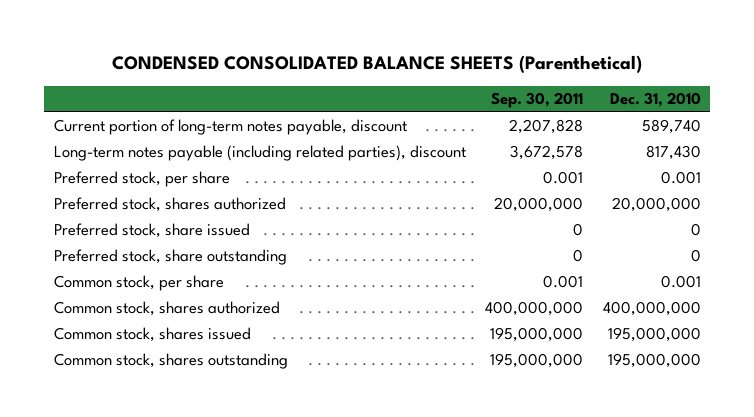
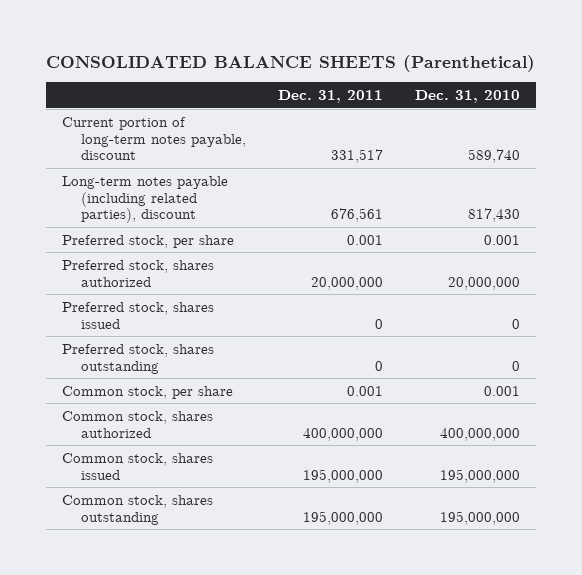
- CONDENSED CONSOLIDATED BALANCE SHEETS (Parenthetical)
+ CONSOLIDATED BALANCE SHEETS (Parenthetical)
- | Sep. 30, 2011 | Dec. 31, 2010
+ | Dec. 31, 2011 | Dec. 31, 2010
- Preferred stock, share issued | 0 | 0
- Preferred stock, share outstanding | 0 | 0
+ Preferred stock, shares issued | 0 | 0
+ Preferred stock, shares outstanding | 0 | 0

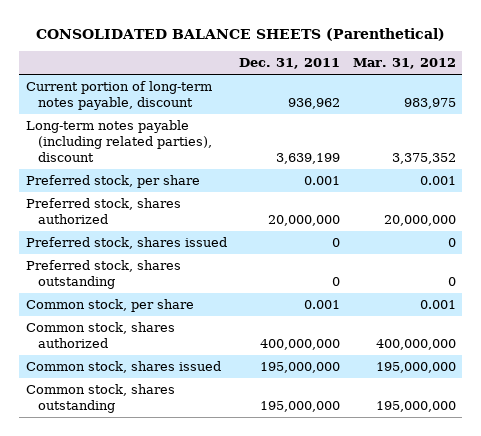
- | Dec. 31, 2011 | Dec. 31, 2010
+ | Dec. 31, 2011 | Mar. 31, 2012
- Current portion of long-term notes payable, discount | 331,517 | 589,740
- Long-term notes payable (including related parties), discount | 676,561 | 817,430
+ Current portion of long-term notes payable, discount | 936,962 | 983,975
+ Long-term notes payable (including related parties), discount | 3,639,199 | 3,375,352

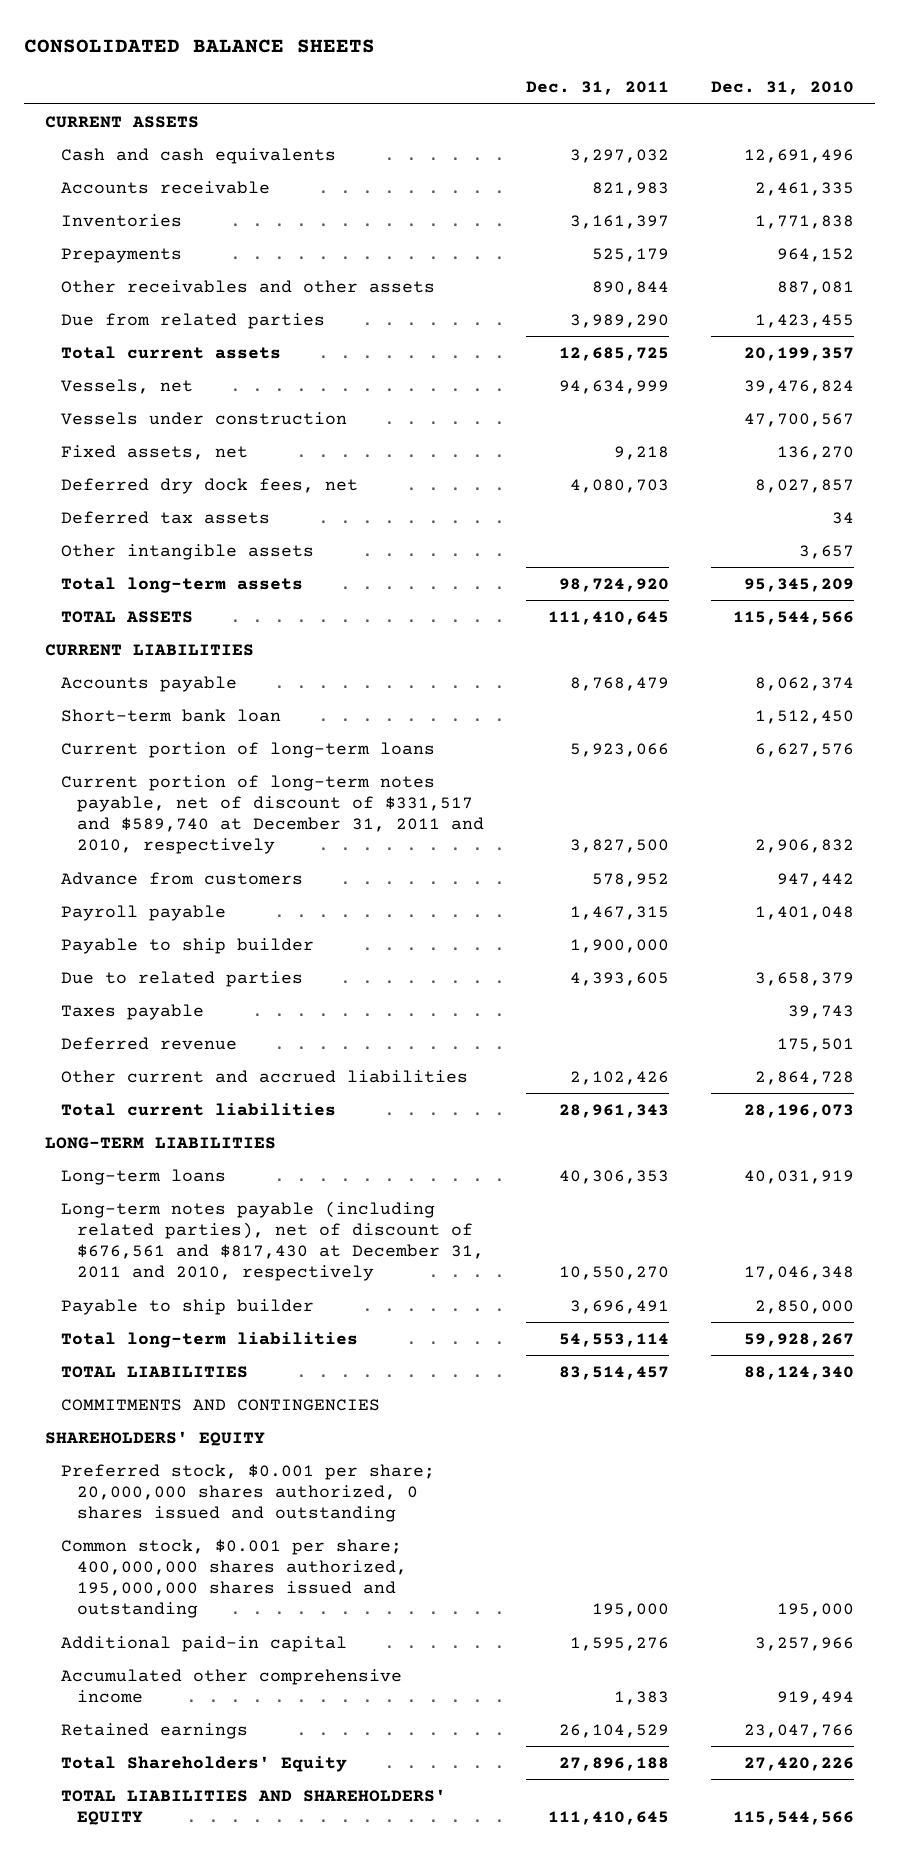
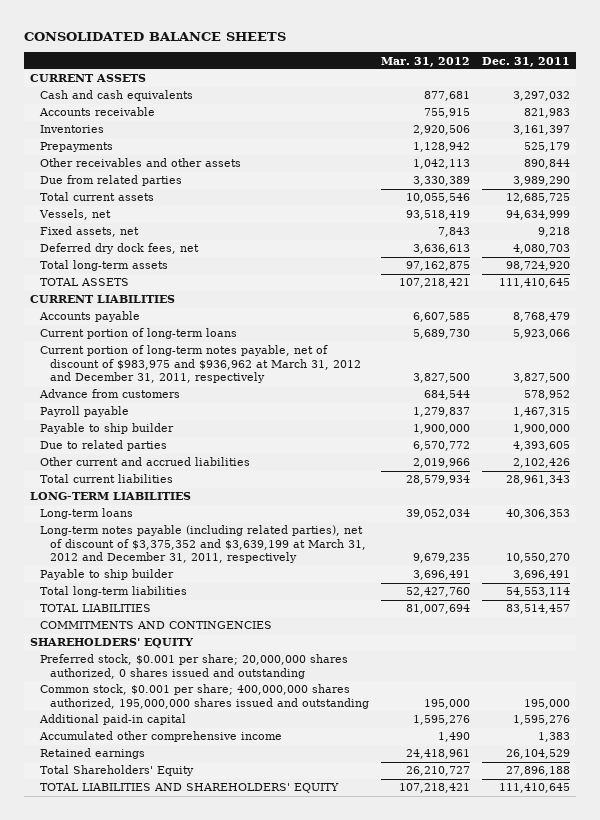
- | Dec. 31, 2011 | Dec. 31, 2010
+ | Mar. 31, 2012 | Dec. 31, 2011
- Vessels under construction | | 47,700,567
- Deferred tax assets | | 34
- Other intangible assets | | 3,657
- Short-term bank loan | | 1,512,450
- Current portion of long-term notes payable, net of discount of $331,517 and $589,740 at December 31, 2011 and 2010, respectively | 3,827,500 | 2,906,832
+ Current portion of long-term notes payable, net of discount of $983,975 and $936,962 at March 31, 2012 and December 31, 2011, respectively | 3,827,500 | 3,827,500
- Taxes payable | | 39,743
- Deferred revenue | | 175,501
- Long-term notes payable (including related parties), net of discount of $676,561 and $817,430 at December 31, 2011 and 2010, respectively | 10,550,270 | 17,046,348
+ Long-term notes payable (including related parties), net of discount of $3,375,352 and $3,639,199 at March 31, 2012 and December 31, 2011, respectively | 9,679,235 | 10,550,270

